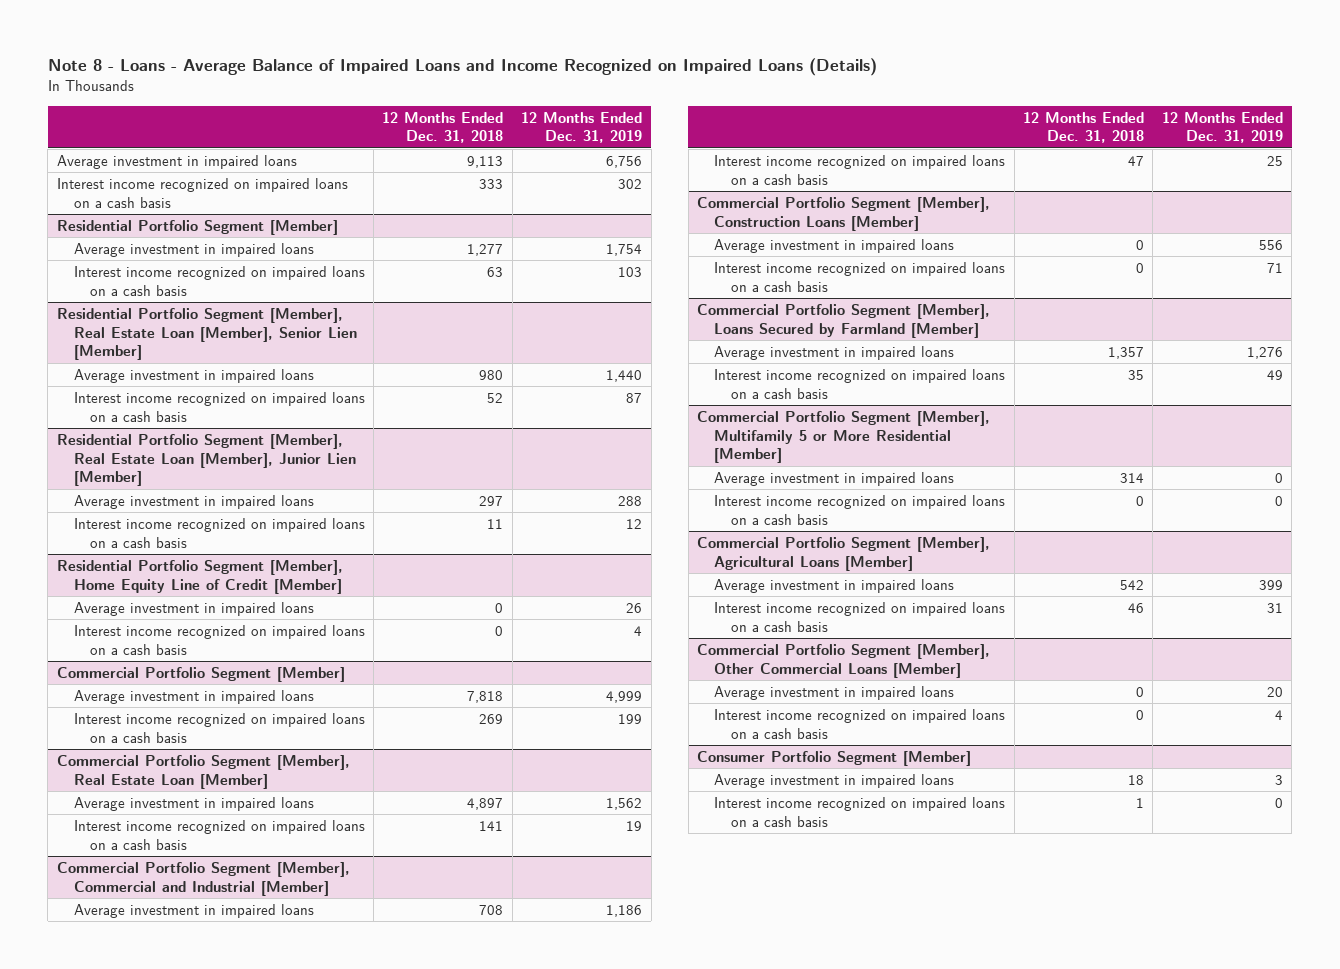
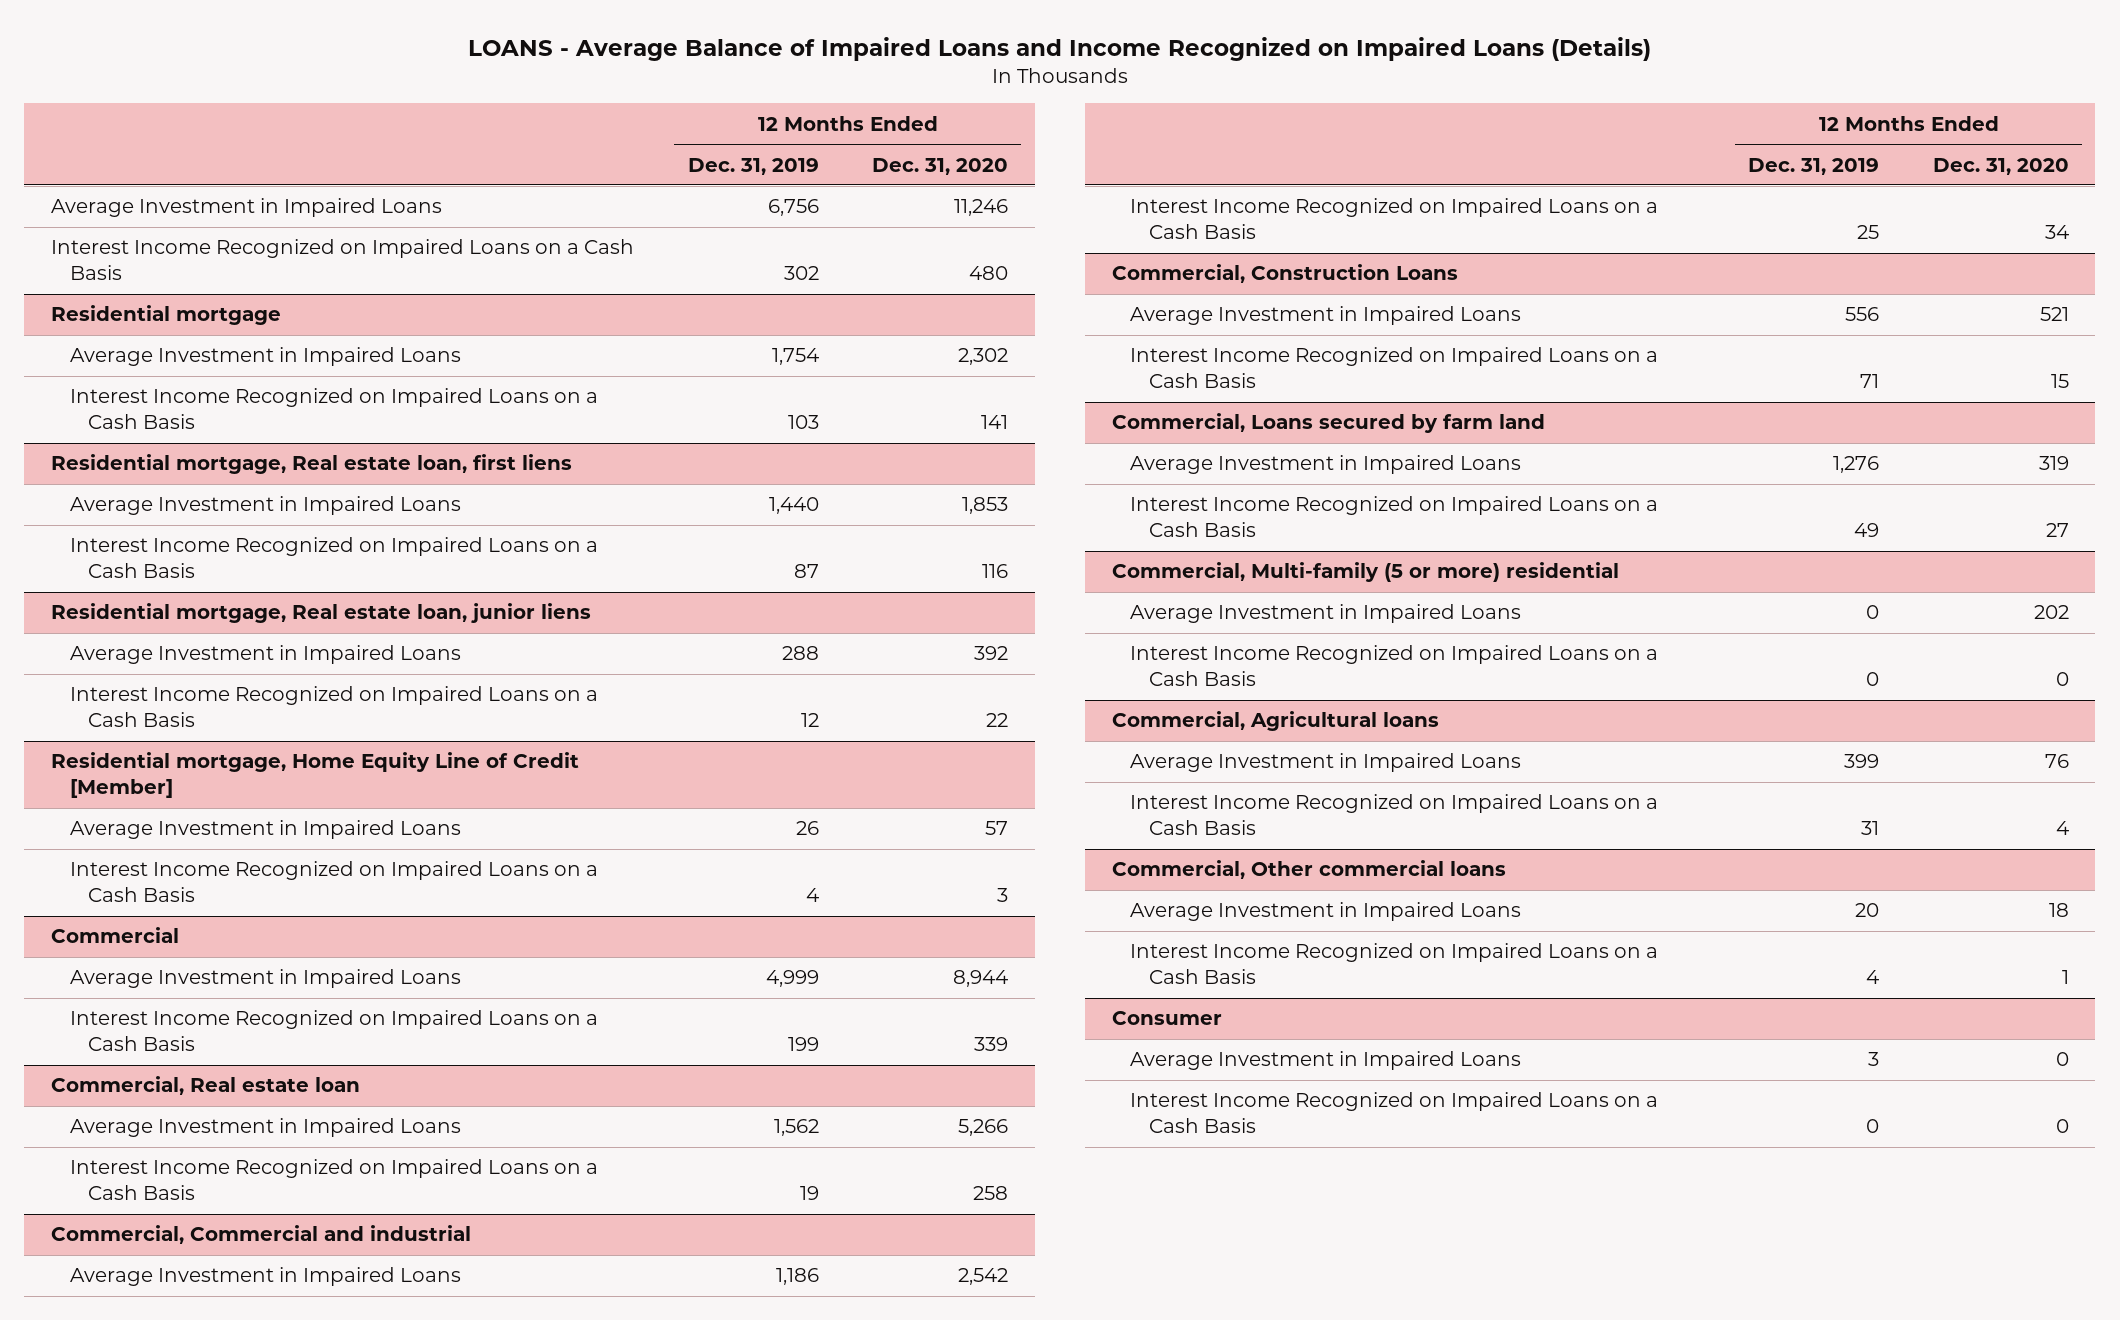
- Note 8 - Loans - Average Balance of Impaired Loans and Income Recognized on Impaired Loans (Details)
+ LOANS - Average Balance of Impaired Loans and Income Recognized on Impaired Loans (Details)
- | 12 Months Ended Dec. 31, 2018 | 12 Months Ended Dec. 31, 2019
+ | 12 Months Ended Dec. 31, 2019 | 12 Months Ended Dec. 31, 2020
- Average investment in impaired loans | 9,113 | 6,756
- Interest income recognized on impaired loans on a cash basis | 333 | 302
- Residential Portfolio Segment [Member]
- Average investment in impaired loans | 1,277 | 1,754
- Interest income recognized on impaired loans on a cash basis | 63 | 103
- Residential Portfolio Segment [Member], Real Estate Loan [Member], Senior Lien [Member]
- Average investment in impaired loans | 980 | 1,440
- Interest income recognized on impaired loans on a cash basis | 52 | 87
- Residential Portfolio Segment [Member], Real Estate Loan [Member], Junior Lien [Member]
- Average investment in impaired loans | 297 | 288
- Interest income recognized on impaired loans on a cash basis | 11 | 12
- Residential Portfolio Segment [Member], Home Equity Line of Credit [Member]
- Average investment in impaired loans | 0 | 26
- Interest income recognized on impaired loans on a cash basis | 0 | 4
- Commercial Portfolio Segment [Member]
- Average investment in impaired loans | 7,818 | 4,999
- Interest income recognized on impaired loans on a cash basis | 269 | 199
- Commercial Portfolio Segment [Member], Real Estate Loan [Member]
- Average investment in impaired loans | 4,897 | 1,562
- Interest income recognized on impaired loans on a cash basis | 141 | 19
- Commercial Portfolio Segment [Member], Commercial and Industrial [Member]
- Average investment in impaired loans | 708 | 1,186
- Interest income recognized on impaired loans on a cash basis | 47 | 25
- Commercial Portfolio Segment [Member], Construction Loans [Member]
- Average investment in impaired loans | 0 | 556
- Interest income recognized on impaired loans on a cash basis | 0 | 71
- Commercial Portfolio Segment [Member], Loans Secured by Farmland [Member]
- Average investment in impaired loans | 1,357 | 1,276
- Interest income recognized on impaired loans on a cash basis | 35 | 49
- Commercial Portfolio Segment [Member], Multifamily 5 or More Residential [Member]
- Average investment in impaired loans | 314 | 0
- Interest income recognized on impaired loans on a cash basis | 0 | 0
- Commercial Portfolio Segment [Member], Agricultural Loans [Member]
- Average investment in impaired loans | 542 | 399
- Interest income recognized on impaired loans on a cash basis | 46 | 31
- Commercial Portfolio Segment [Member], Other Commercial Loans [Member]
- Average investment in impaired loans | 0 | 20
- Interest income recognized on impaired loans on a cash basis | 0 | 4
- Consumer Portfolio Segment [Member]
- Average investment in impaired loans | 18 | 3
- Interest income recognized on impaired loans on a cash basis | 1 | 0
+ Average Investment in Impaired Loans | 6,756 | 11,246
+ Interest Income Recognized on Impaired Loans on a Cash Basis | 302 | 480
+ Residential mortgage
+ Average Investment in Impaired Loans | 1,754 | 2,302
+ Interest Income Recognized on Impaired Loans on a Cash Basis | 103 | 141
+ Residential mortgage, Real estate loan, first liens
+ Average Investment in Impaired Loans | 1,440 | 1,853
+ Interest Income Recognized on Impaired Loans on a Cash Basis | 87 | 116
+ Residential mortgage, Real estate loan, junior liens
+ Average Investment in Impaired Loans | 288 | 392
+ Interest Income Recognized on Impaired Loans on a Cash Basis | 12 | 22
+ Residential mortgage, Home Equity Line of Credit [Member]
+ Average Investment in Impaired Loans | 26 | 57
+ Interest Income Recognized on Impaired Loans on a Cash Basis | 4 | 3
+ Commercial
+ Average Investment in Impaired Loans | 4,999 | 8,944
+ Interest Income Recognized on Impaired Loans on a Cash Basis | 199 | 339
+ Commercial, Real estate loan
+ Average Investment in Impaired Loans | 1,562 | 5,266
+ Interest Income Recognized on Impaired Loans on a Cash Basis | 19 | 258
+ Commercial, Commercial and industrial
+ Average Investment in Impaired Loans | 1,186 | 2,542
+ Interest Income Recognized on Impaired Loans on a Cash Basis | 25 | 34
+ Commercial, Construction Loans
+ Average Investment in Impaired Loans | 556 | 521
+ Interest Income Recognized on Impaired Loans on a Cash Basis | 71 | 15
+ Commercial, Loans secured by farm land
+ Average Investment in Impaired Loans | 1,276 | 319
+ Interest Income Recognized on Impaired Loans on a Cash Basis | 49 | 27
+ Commercial, Multi-family (5 or more) residential
+ Average Investment in Impaired Loans | 0 | 202
+ Interest Income Recognized on Impaired Loans on a Cash Basis | 0 | 0
+ Commercial, Agricultural loans
+ Average Investment in Impaired Loans | 399 | 76
+ Interest Income Recognized on Impaired Loans on a Cash Basis | 31 | 4
+ Commercial, Other commercial loans
+ Average Investment in Impaired Loans | 20 | 18
+ Interest Income Recognized on Impaired Loans on a Cash Basis | 4 | 1
+ Consumer
+ Average Investment in Impaired Loans | 3 | 0
+ Interest Income Recognized on Impaired Loans on a Cash Basis | 0 | 0

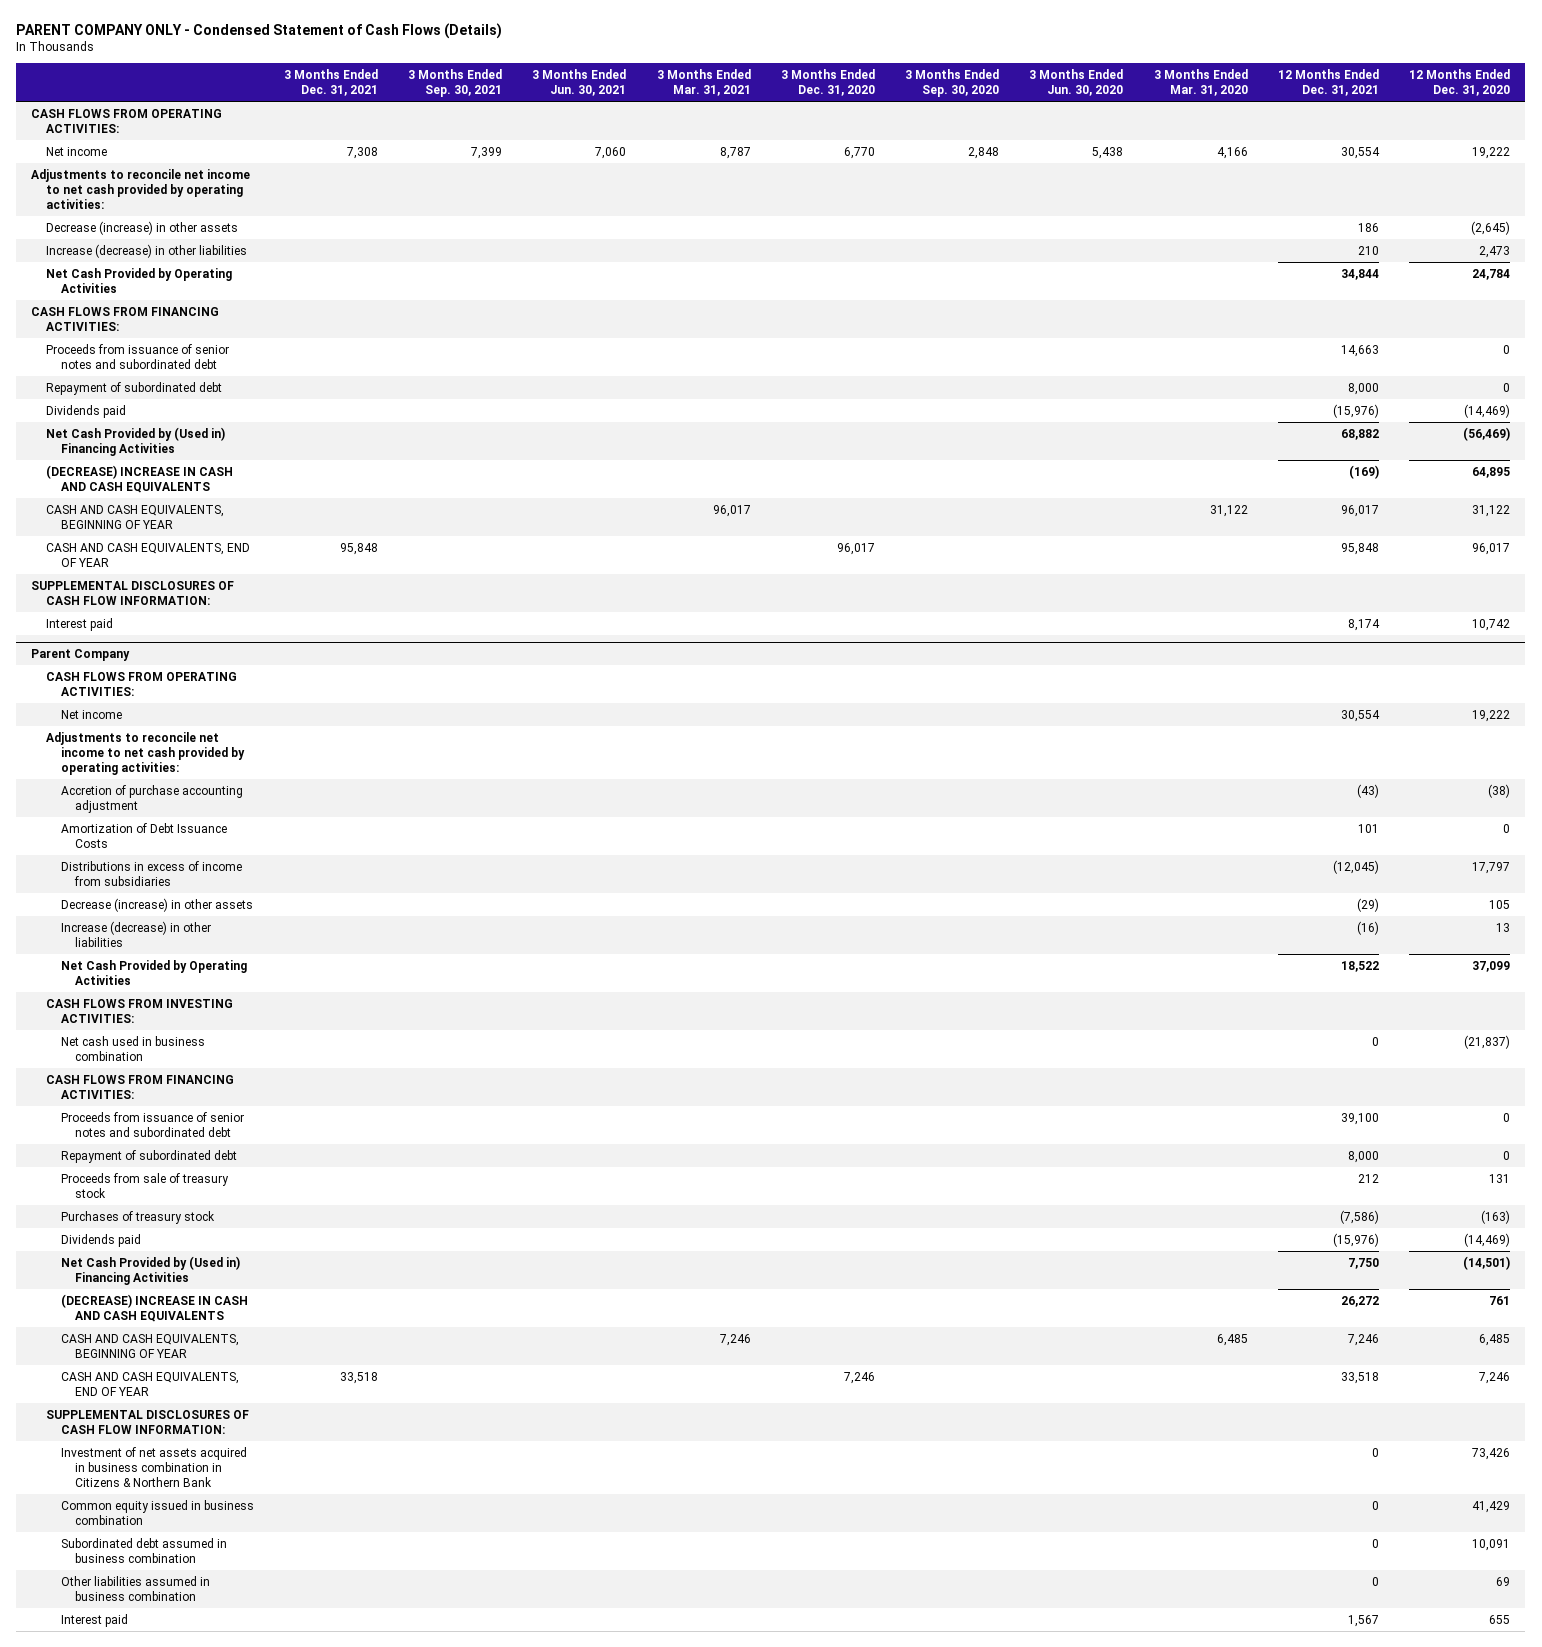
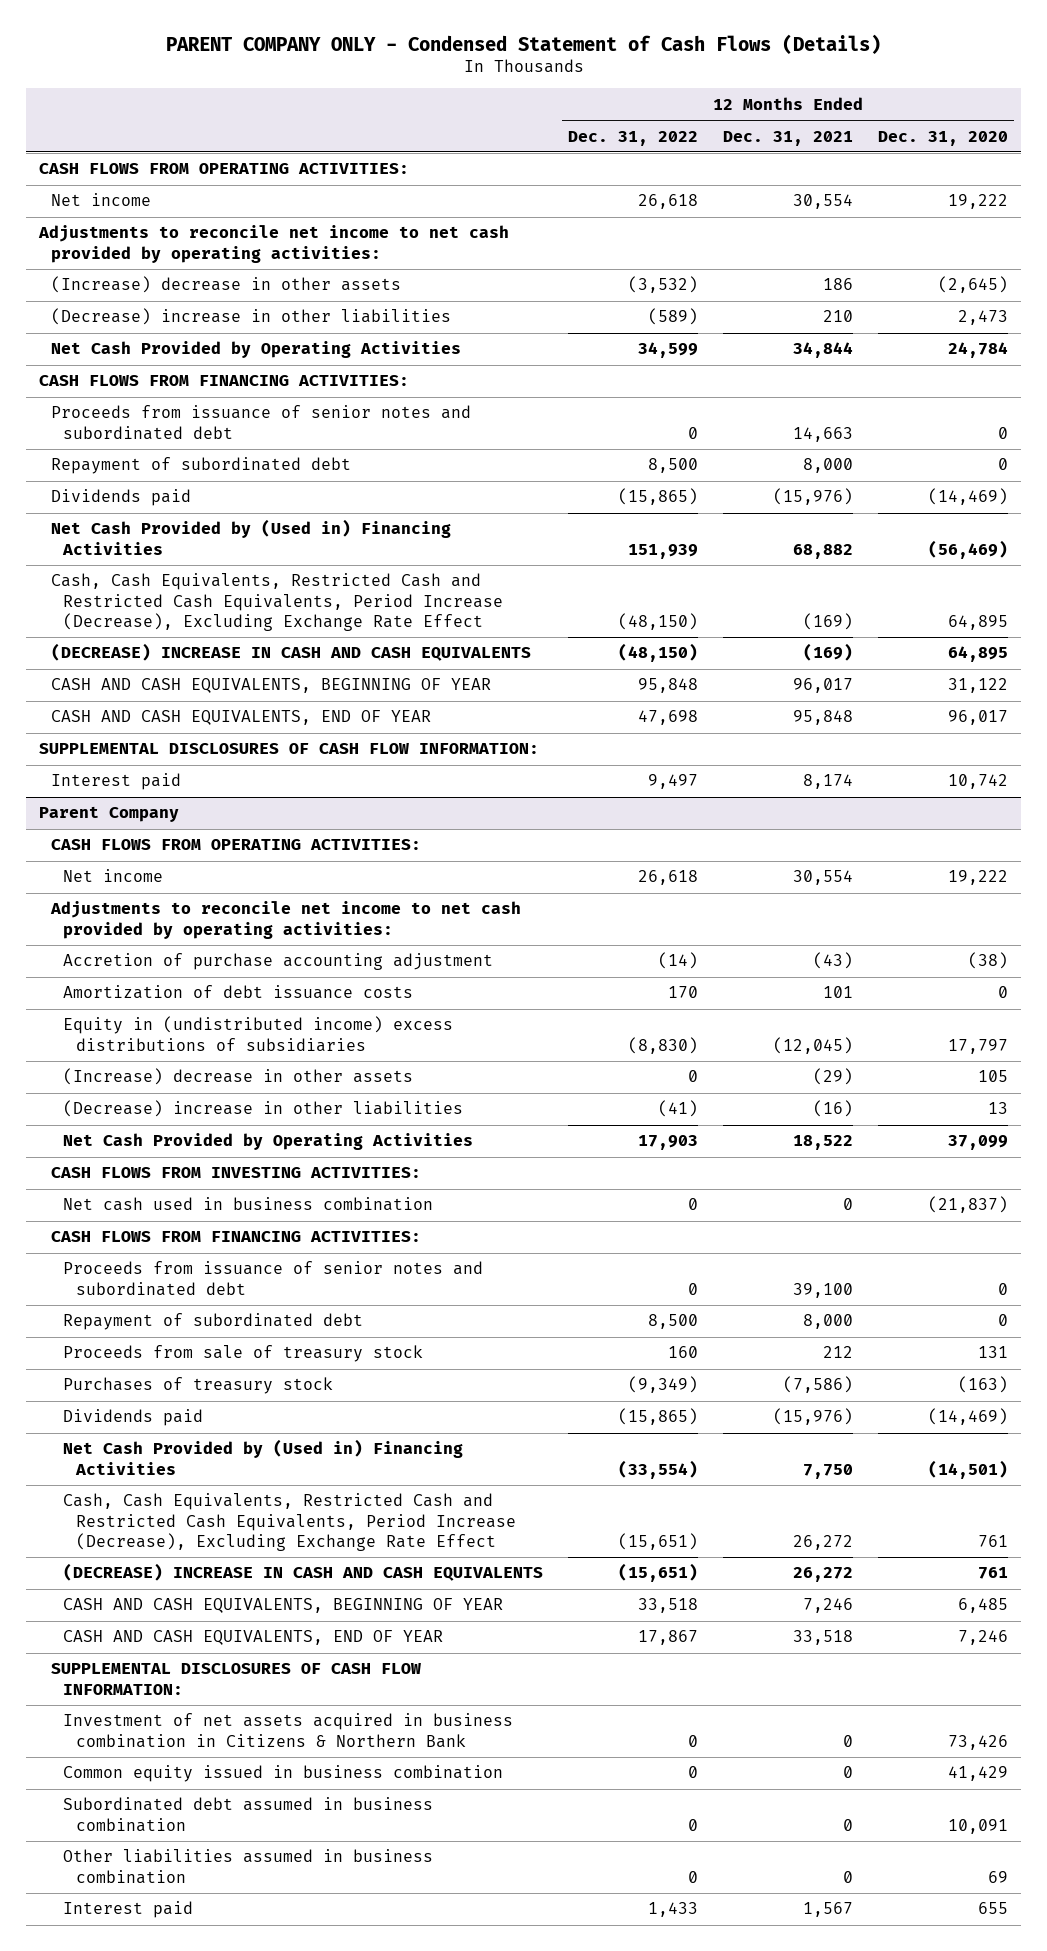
- | 3 Months Ended Dec. 31, 2021 | 3 Months Ended Sep. 30, 2021 | 3 Months Ended Jun. 30, 2021 | 3 Months Ended Mar. 31, 2021 | 3 Months Ended Dec. 31, 2020 | 3 Months Ended Sep. 30, 2020 | 3 Months Ended Jun. 30, 2020 | 3 Months Ended Mar. 31, 2020 | 12 Months Ended Dec. 31, 2021 | 12 Months Ended Dec. 31, 2020
+ | 12 Months Ended Dec. 31, 2022 | 12 Months Ended Dec. 31, 2021 | 12 Months Ended Dec. 31, 2020
- Decrease (increase) in other assets | | | | | | | | | 186 | (2,645)
- Increase (decrease) in other liabilities | | | | | | | | | 210 | 2,473
+ (Increase) decrease in other assets | (3,532) | 186 | (2,645)
+ (Decrease) increase in other liabilities | (589) | 210 | 2,473
+ Cash, Cash Equivalents, Restricted Cash and Restricted Cash Equivalents, Period Increase (Decrease), Excluding Exchange Rate Effect | (48,150) | (169) | 64,895
@ Parent Company
- Amortization of Debt Issuance Costs | | | | | | | | | 101 | 0
- Distributions in excess of income from subsidiaries | | | | | | | | | (12,045) | 17,797
- Decrease (increase) in other assets | | | | | | | | | (29) | 105
- Increase (decrease) in other liabilities | | | | | | | | | (16) | 13
+ Amortization of debt issuance costs | 170 | 101 | 0
+ Equity in (undistributed income) excess distributions of subsidiaries | (8,830) | (12,045) | 17,797
+ (Increase) decrease in other assets | 0 | (29) | 105
+ (Decrease) increase in other liabilities | (41) | (16) | 13
+ Cash, Cash Equivalents, Restricted Cash and Restricted Cash Equivalents, Period Increase (Decrease), Excluding Exchange Rate Effect | (15,651) | 26,272 | 761

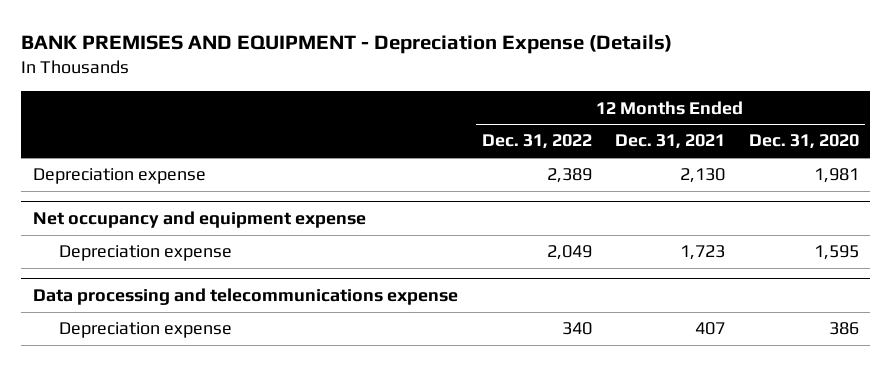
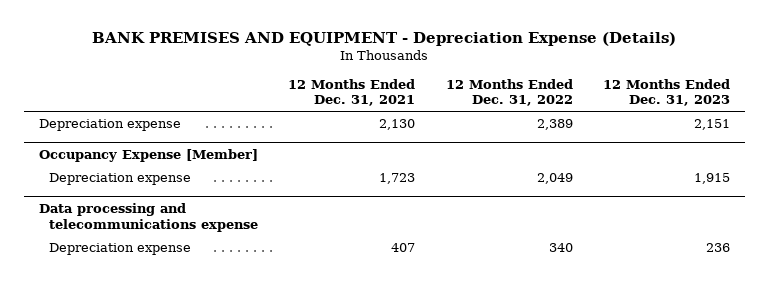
- | 12 Months Ended Dec. 31, 2022 | 12 Months Ended Dec. 31, 2021 | 12 Months Ended Dec. 31, 2020
+ | 12 Months Ended Dec. 31, 2021 | 12 Months Ended Dec. 31, 2022 | 12 Months Ended Dec. 31, 2023
- Net occupancy and equipment expense
+ Occupancy Expense [Member]

